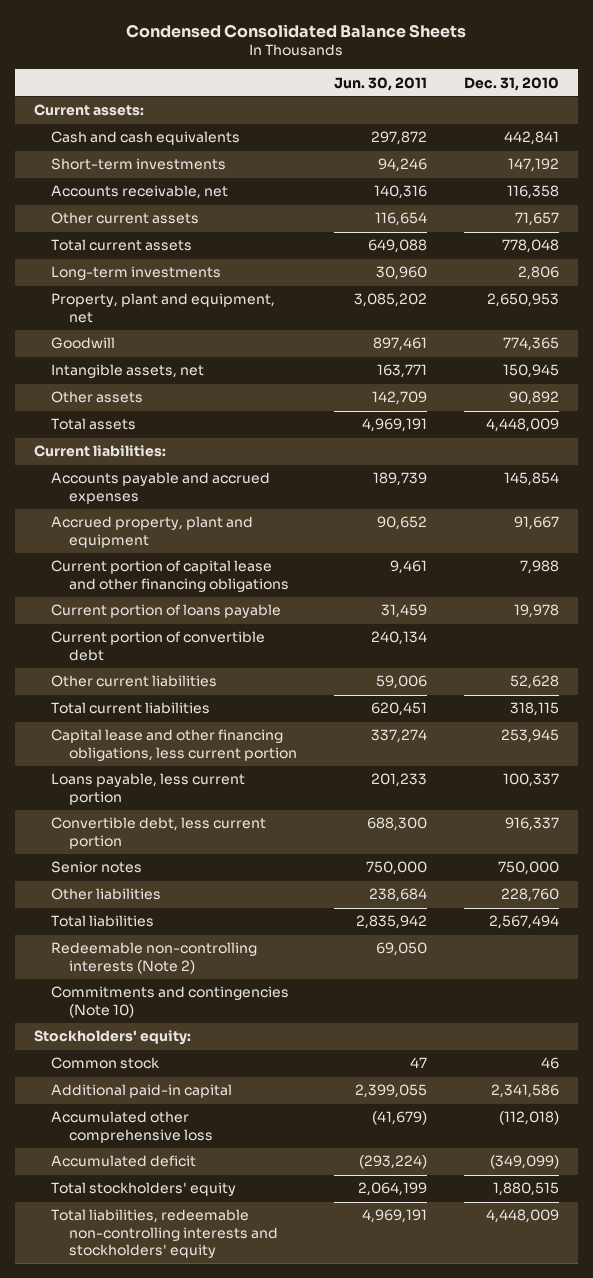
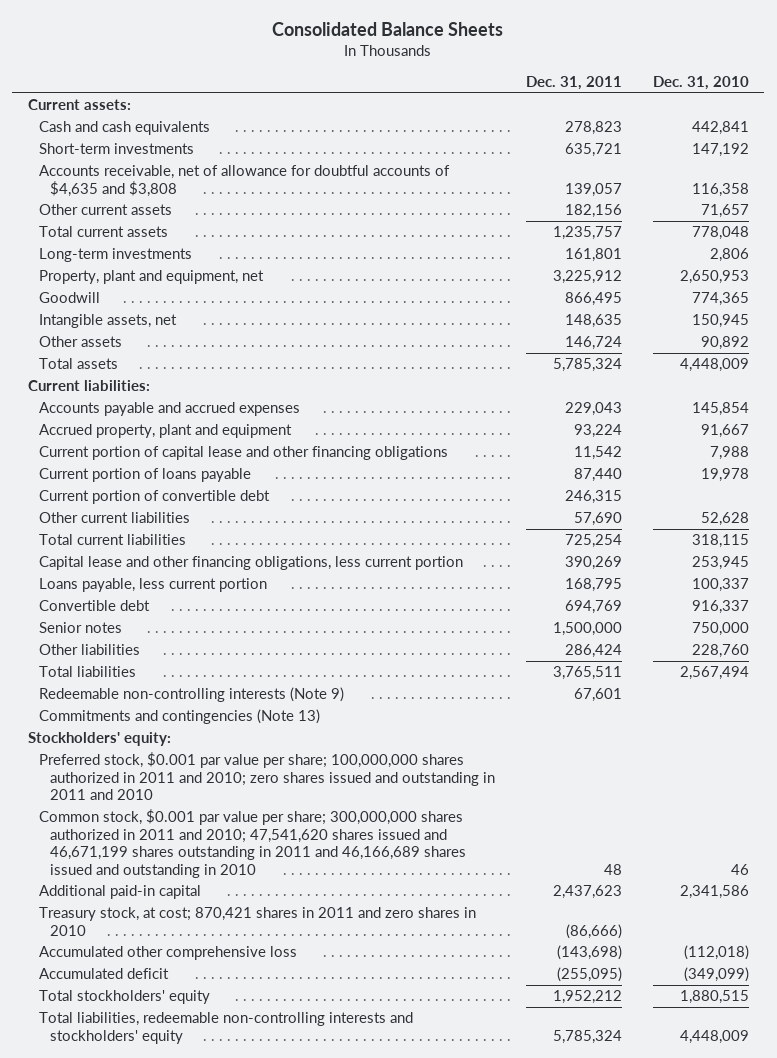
- Condensed Consolidated Balance Sheets
+ Consolidated Balance Sheets
- | Jun. 30, 2011 | Dec. 31, 2010
+ | Dec. 31, 2011 | Dec. 31, 2010
- Accounts receivable, net | 140,316 | 116,358
+ Accounts receivable, net of allowance for doubtful accounts of $4,635 and $3,808 | 139,057 | 116,358
- Convertible debt, less current portion | 688,300 | 916,337
+ Convertible debt | 694,769 | 916,337
- Redeemable non-controlling interests (Note 2) | 69,050 |
- Commitments and contingencies (Note 10)
+ Redeemable non-controlling interests (Note 9) | 67,601 |
+ Commitments and contingencies (Note 13)
- Common stock | 47 | 46
+ Preferred stock, $0.001 par value per share; 100,000,000 shares authorized in 2011 and 2010; zero shares issued and outstanding in 2011 and 2010
+ Common stock, $0.001 par value per share; 300,000,000 shares authorized in 2011 and 2010; 47,541,620 shares issued and 46,671,199 shares outstanding in 2011 and 46,166,689 shares issued and outstanding in 2010 | 48 | 46
+ Treasury stock, at cost; 870,421 shares in 2011 and zero shares in 2010 | (86,666) |

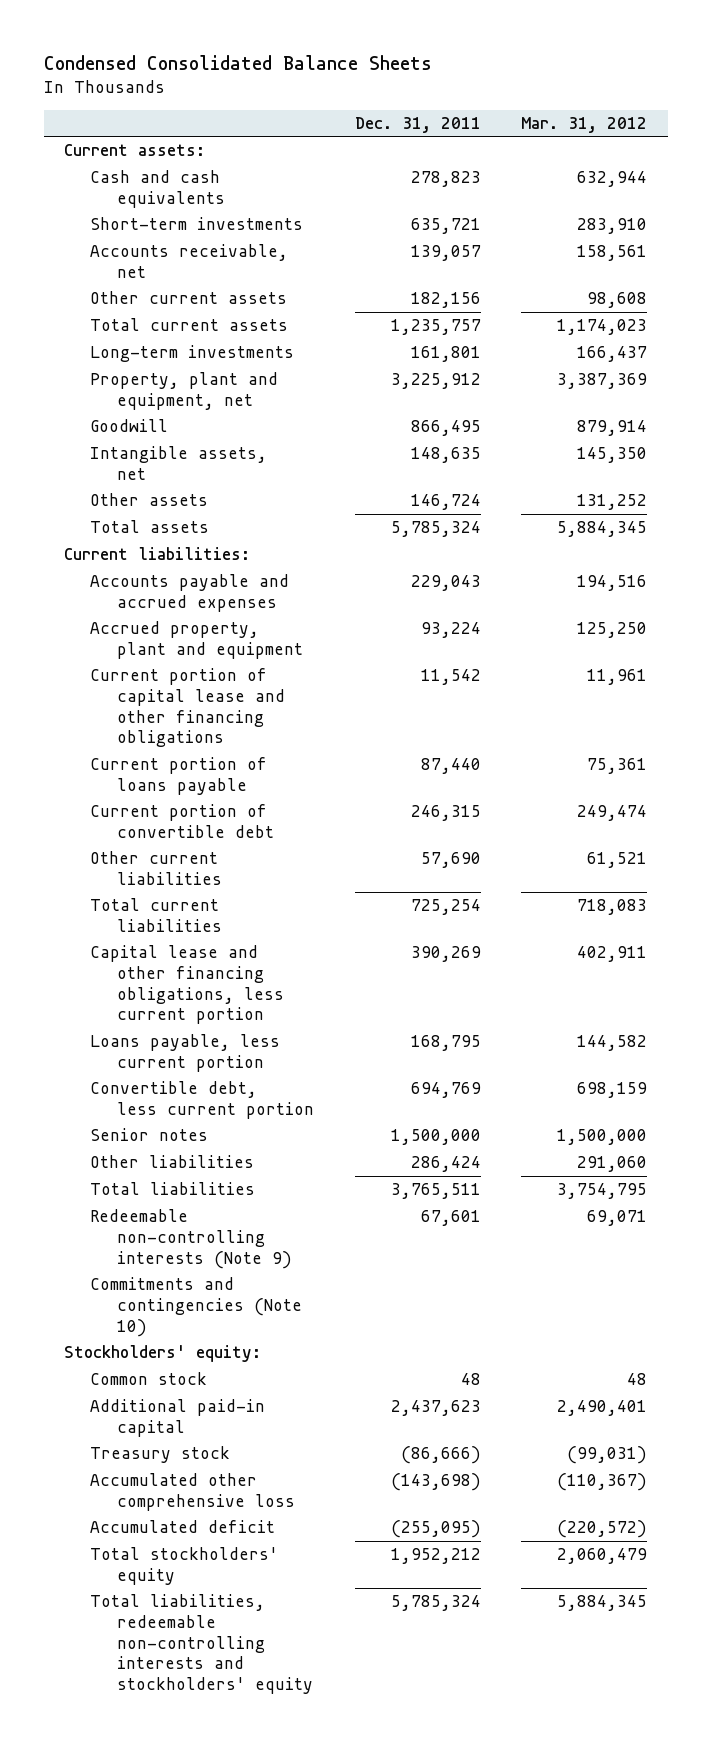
- Consolidated Balance Sheets
+ Condensed Consolidated Balance Sheets
- | Dec. 31, 2011 | Dec. 31, 2010
+ | Dec. 31, 2011 | Mar. 31, 2012
- Accounts receivable, net of allowance for doubtful accounts of $4,635 and $3,808 | 139,057 | 116,358
+ Accounts receivable, net | 139,057 | 158,561
- Convertible debt | 694,769 | 916,337
+ Convertible debt, less current portion | 694,769 | 698,159
- Commitments and contingencies (Note 13)
+ Commitments and contingencies (Note 10)
- Preferred stock, $0.001 par value per share; 100,000,000 shares authorized in 2011 and 2010; zero shares issued and outstanding in 2011 and 2010
- Common stock, $0.001 par value per share; 300,000,000 shares authorized in 2011 and 2010; 47,541,620 shares issued and 46,671,199 shares outstanding in 2011 and 46,166,689 shares issued and outstanding in 2010 | 48 | 46
+ Common stock | 48 | 48
- Treasury stock, at cost; 870,421 shares in 2011 and zero shares in 2010 | (86,666) |
+ Treasury stock | (86,666) | (99,031)

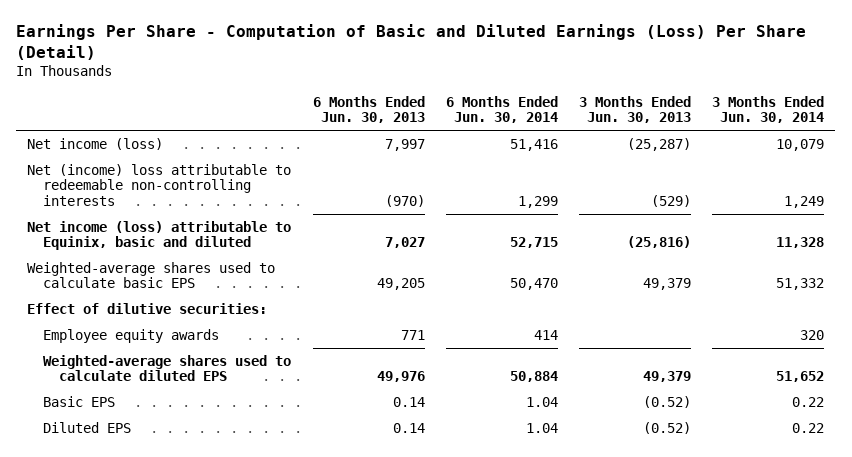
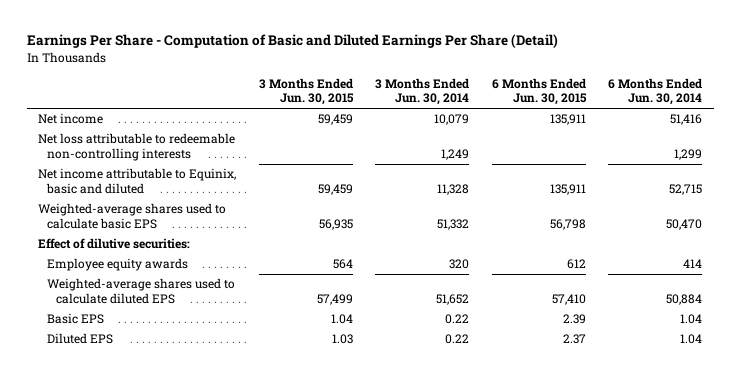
- Earnings Per Share - Computation of Basic and Diluted Earnings (Loss) Per Share (Detail)
+ Earnings Per Share - Computation of Basic and Diluted Earnings Per Share (Detail)
- | 6 Months Ended Jun. 30, 2013 | 6 Months Ended Jun. 30, 2014 | 3 Months Ended Jun. 30, 2013 | 3 Months Ended Jun. 30, 2014
+ | 3 Months Ended Jun. 30, 2015 | 3 Months Ended Jun. 30, 2014 | 6 Months Ended Jun. 30, 2015 | 6 Months Ended Jun. 30, 2014
- Net income (loss) | 7,997 | 51,416 | (25,287) | 10,079
- Net (income) loss attributable to redeemable non-controlling interests | (970) | 1,299 | (529) | 1,249
- Net income (loss) attributable to Equinix, basic and diluted | 7,027 | 52,715 | (25,816) | 11,328
+ Net income | 59,459 | 10,079 | 135,911 | 51,416
+ Net loss attributable to redeemable non-controlling interests | | 1,249 | | 1,299
+ Net income attributable to Equinix, basic and diluted | 59,459 | 11,328 | 135,911 | 52,715

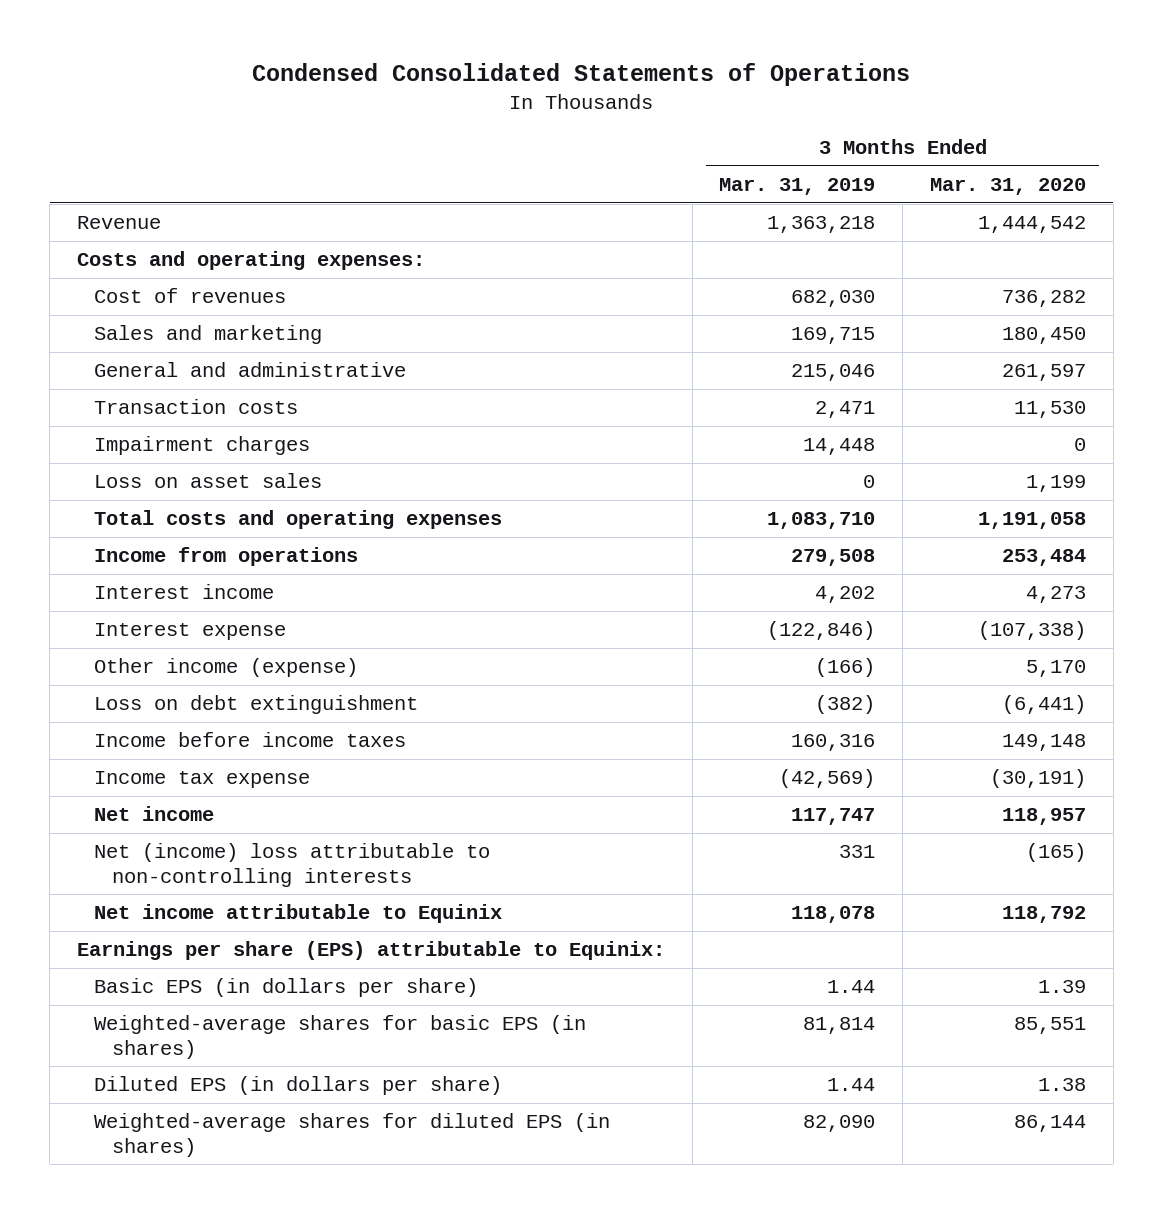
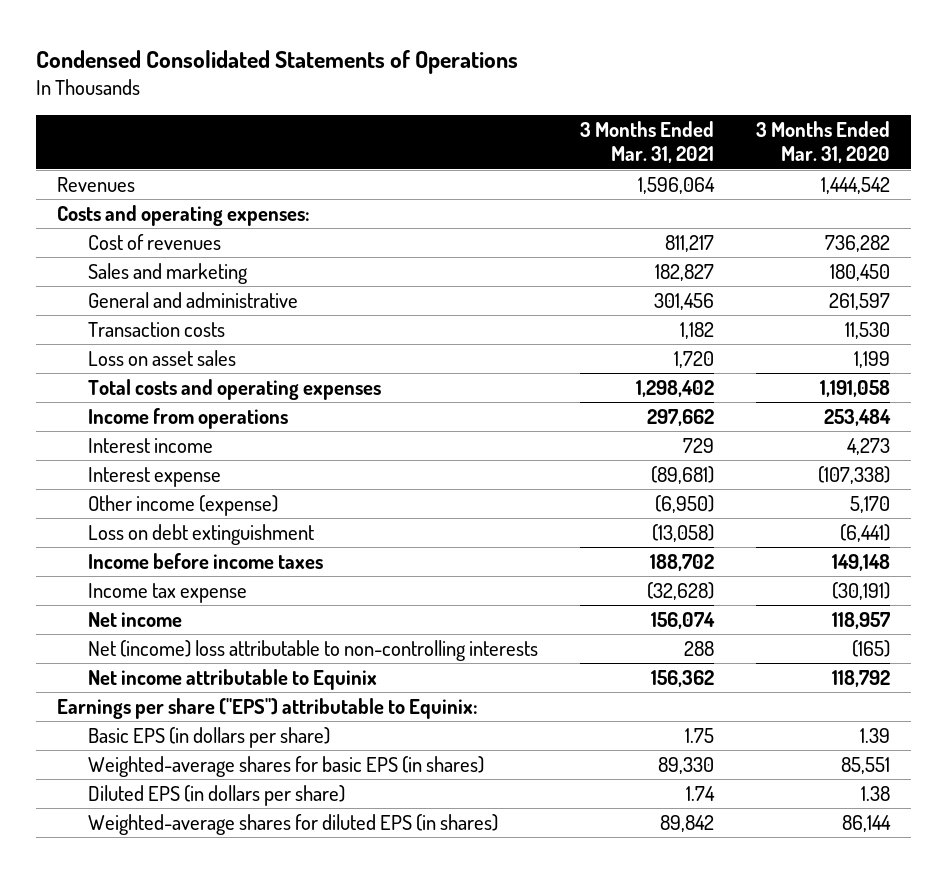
- | 3 Months Ended Mar. 31, 2019 | 3 Months Ended Mar. 31, 2020
+ | 3 Months Ended Mar. 31, 2021 | 3 Months Ended Mar. 31, 2020
- Revenue | 1,363,218 | 1,444,542
+ Revenues | 1,596,064 | 1,444,542
- Impairment charges | 14,448 | 0
- Earnings per share (EPS) attributable to Equinix:
+ Earnings per share ("EPS") attributable to Equinix:

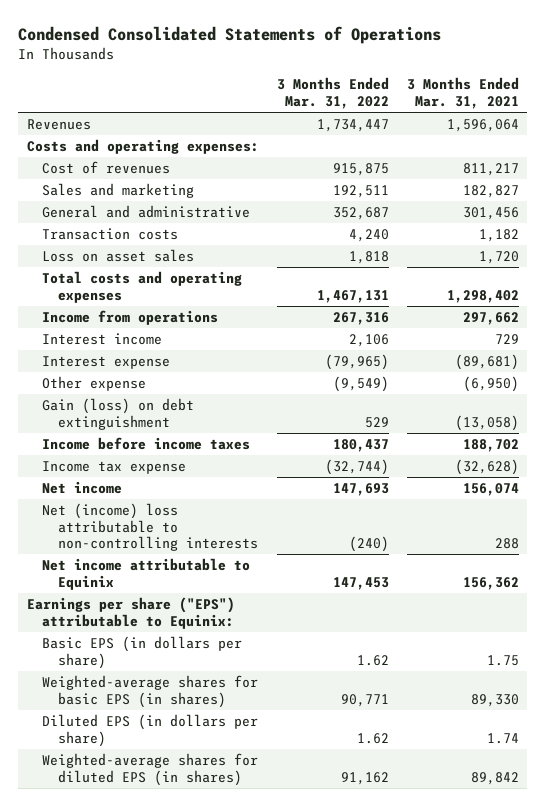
- | 3 Months Ended Mar. 31, 2021 | 3 Months Ended Mar. 31, 2020
+ | 3 Months Ended Mar. 31, 2022 | 3 Months Ended Mar. 31, 2021
- Other income (expense) | (6,950) | 5,170
- Loss on debt extinguishment | (13,058) | (6,441)
+ Other expense | (9,549) | (6,950)
+ Gain (loss) on debt extinguishment | 529 | (13,058)

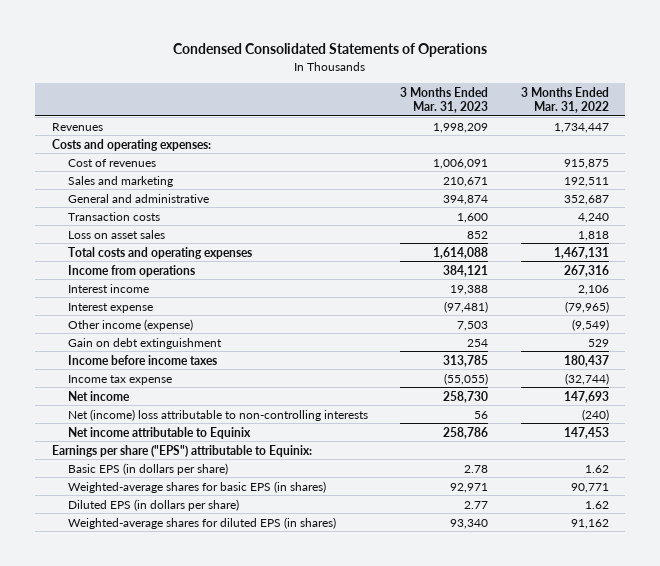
- | 3 Months Ended Mar. 31, 2022 | 3 Months Ended Mar. 31, 2021
+ | 3 Months Ended Mar. 31, 2023 | 3 Months Ended Mar. 31, 2022
- Other expense | (9,549) | (6,950)
- Gain (loss) on debt extinguishment | 529 | (13,058)
+ Other income (expense) | 7,503 | (9,549)
+ Gain on debt extinguishment | 254 | 529

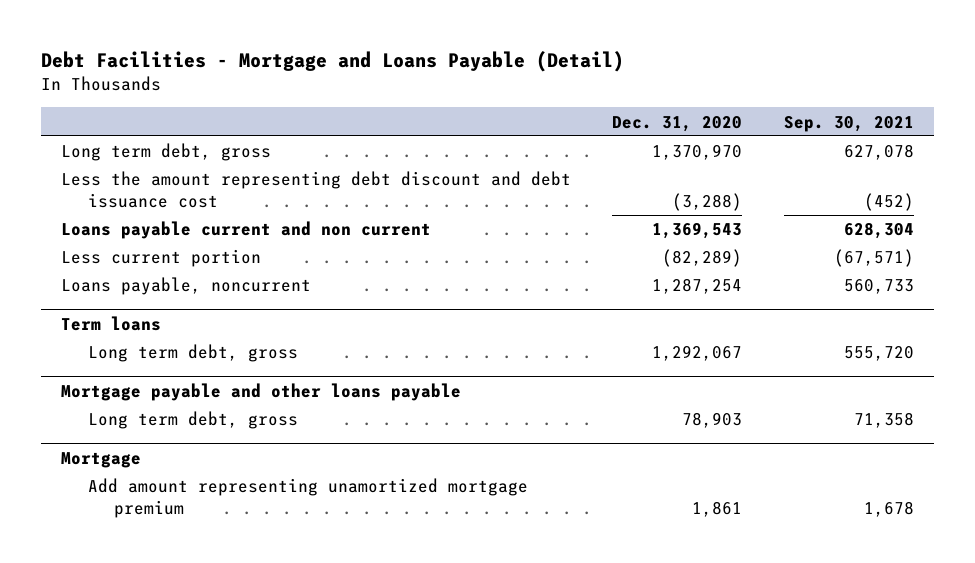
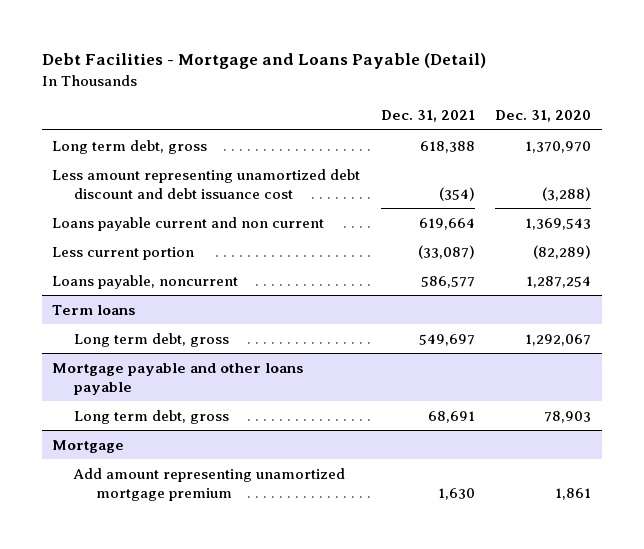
- | Dec. 31, 2020 | Sep. 30, 2021
+ | Dec. 31, 2021 | Dec. 31, 2020
- Less the amount representing debt discount and debt issuance cost | (3,288) | (452)
+ Less amount representing unamortized debt discount and debt issuance cost | (354) | (3,288)

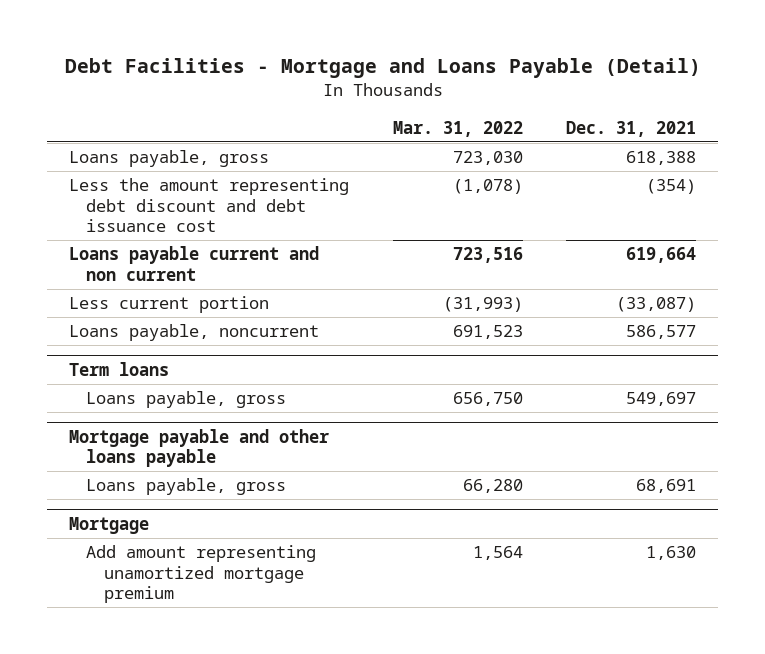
- | Dec. 31, 2021 | Dec. 31, 2020
+ | Mar. 31, 2022 | Dec. 31, 2021
- Long term debt, gross | 618,388 | 1,370,970
- Less amount representing unamortized debt discount and debt issuance cost | (354) | (3,288)
+ Loans payable, gross | 723,030 | 618,388
+ Less the amount representing debt discount and debt issuance cost | (1,078) | (354)
@ Term loans
- Long term debt, gross | 549,697 | 1,292,067
+ Loans payable, gross | 656,750 | 549,697
@ Mortgage payable and other loans payable
- Long term debt, gross | 68,691 | 78,903
+ Loans payable, gross | 66,280 | 68,691

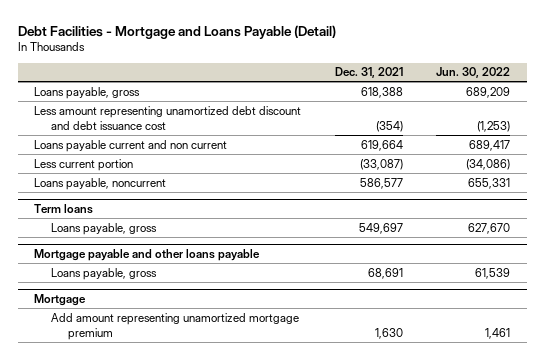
- | Mar. 31, 2022 | Dec. 31, 2021
+ | Dec. 31, 2021 | Jun. 30, 2022
- Less the amount representing debt discount and debt issuance cost | (1,078) | (354)
+ Less amount representing unamortized debt discount and debt issuance cost | (354) | (1,253)

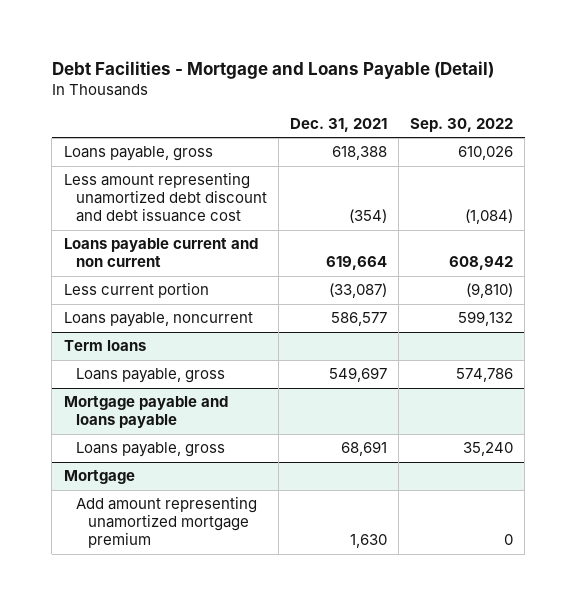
- | Dec. 31, 2021 | Jun. 30, 2022
+ | Dec. 31, 2021 | Sep. 30, 2022
- Mortgage payable and other loans payable
+ Mortgage payable and loans payable

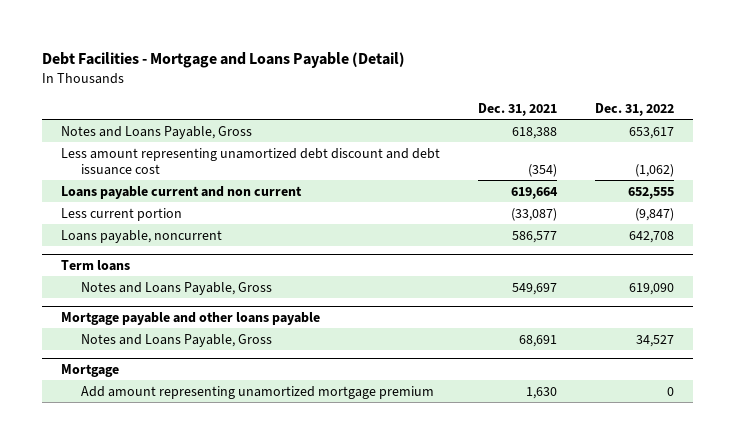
- | Dec. 31, 2021 | Sep. 30, 2022
+ | Dec. 31, 2021 | Dec. 31, 2022
- Loans payable, gross | 618,388 | 610,026
+ Notes and Loans Payable, Gross | 618,388 | 653,617
@ Term loans
- Loans payable, gross | 549,697 | 574,786
- Mortgage payable and loans payable
- Loans payable, gross | 68,691 | 35,240
@ Term loans
+ Notes and Loans Payable, Gross | 549,697 | 619,090
+ Mortgage payable and other loans payable
+ Notes and Loans Payable, Gross | 68,691 | 34,527

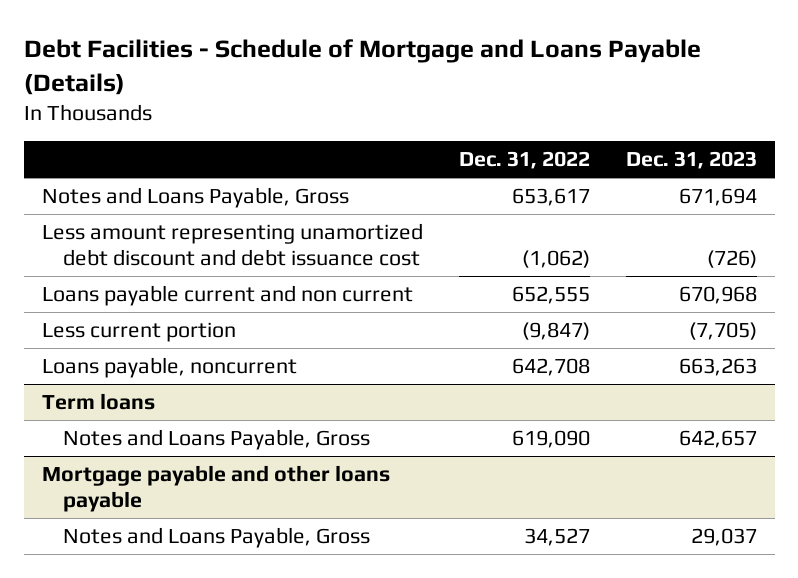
- Debt Facilities - Mortgage and Loans Payable (Detail)
+ Debt Facilities - Schedule of Mortgage and Loans Payable (Details)
- | Dec. 31, 2021 | Dec. 31, 2022
+ | Dec. 31, 2022 | Dec. 31, 2023
- Mortgage
- Add amount representing unamortized mortgage premium | 1,630 | 0

